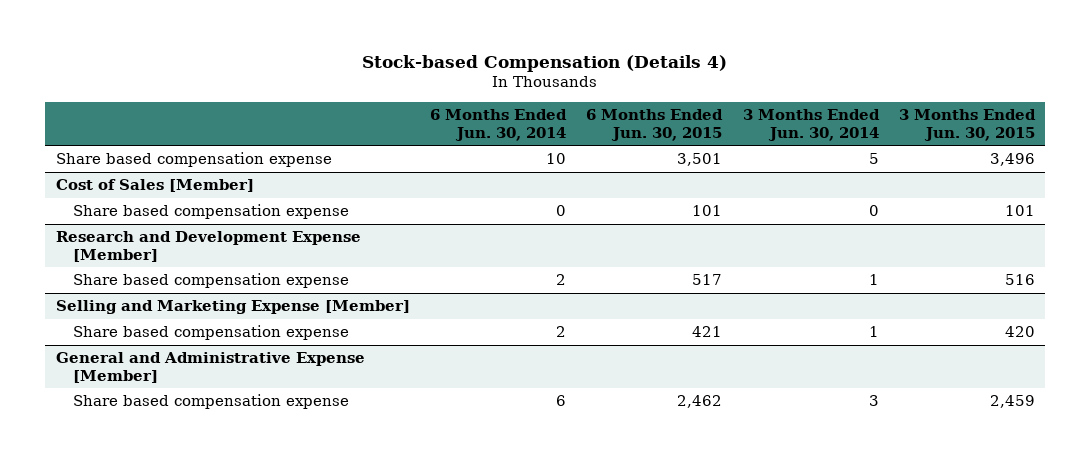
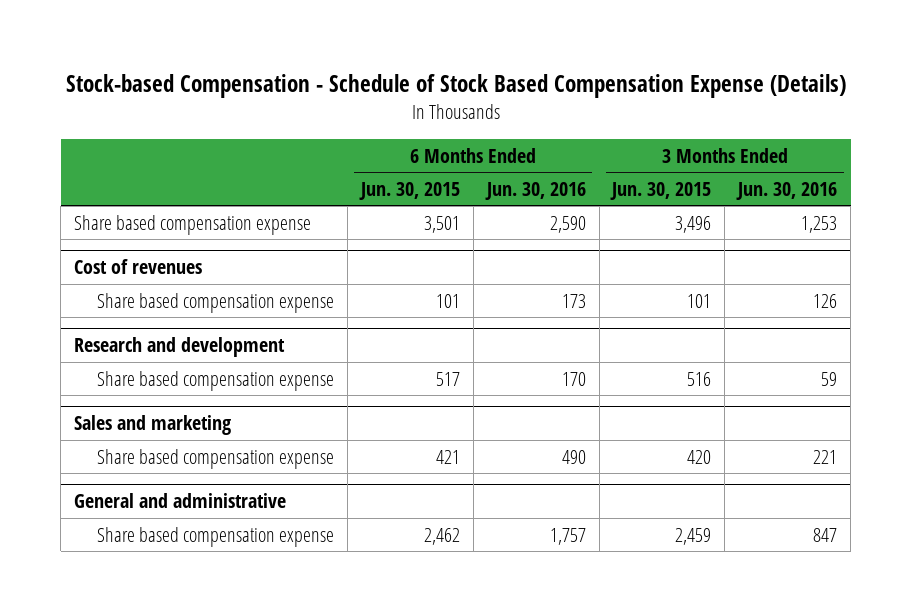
- Stock-based Compensation (Details 4)
+ Stock-based Compensation - Schedule of Stock Based Compensation Expense (Details)
- | 6 Months Ended Jun. 30, 2014 | 6 Months Ended Jun. 30, 2015 | 3 Months Ended Jun. 30, 2014 | 3 Months Ended Jun. 30, 2015
+ | 6 Months Ended Jun. 30, 2015 | 6 Months Ended Jun. 30, 2016 | 3 Months Ended Jun. 30, 2015 | 3 Months Ended Jun. 30, 2016
- Cost of Sales [Member]
+ Cost of revenues
- Research and Development Expense [Member]
+ Research and development
- Selling and Marketing Expense [Member]
+ Sales and marketing
- General and Administrative Expense [Member]
+ General and administrative

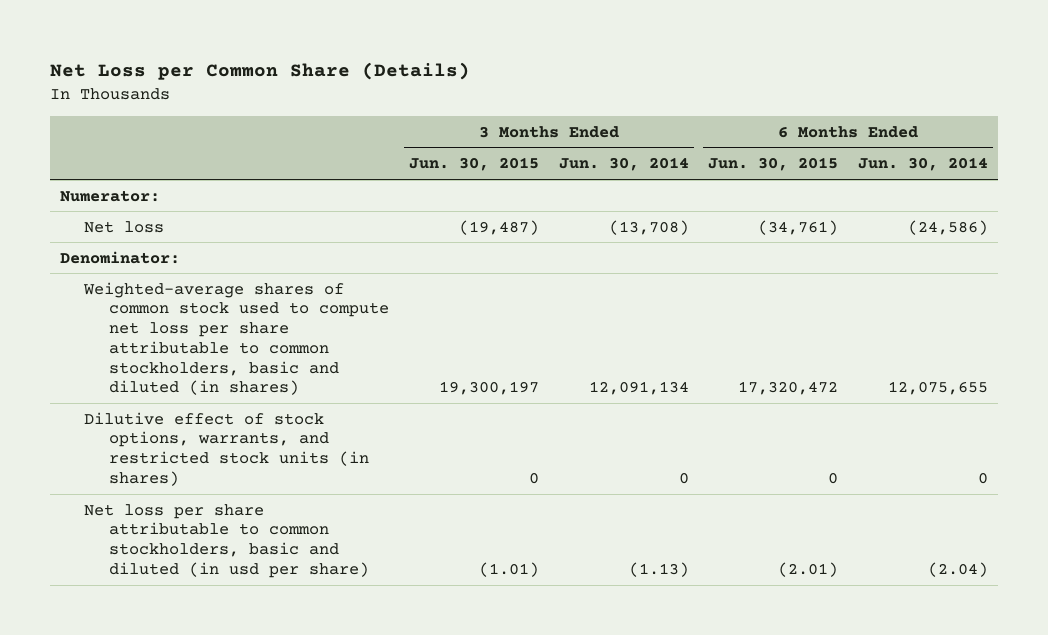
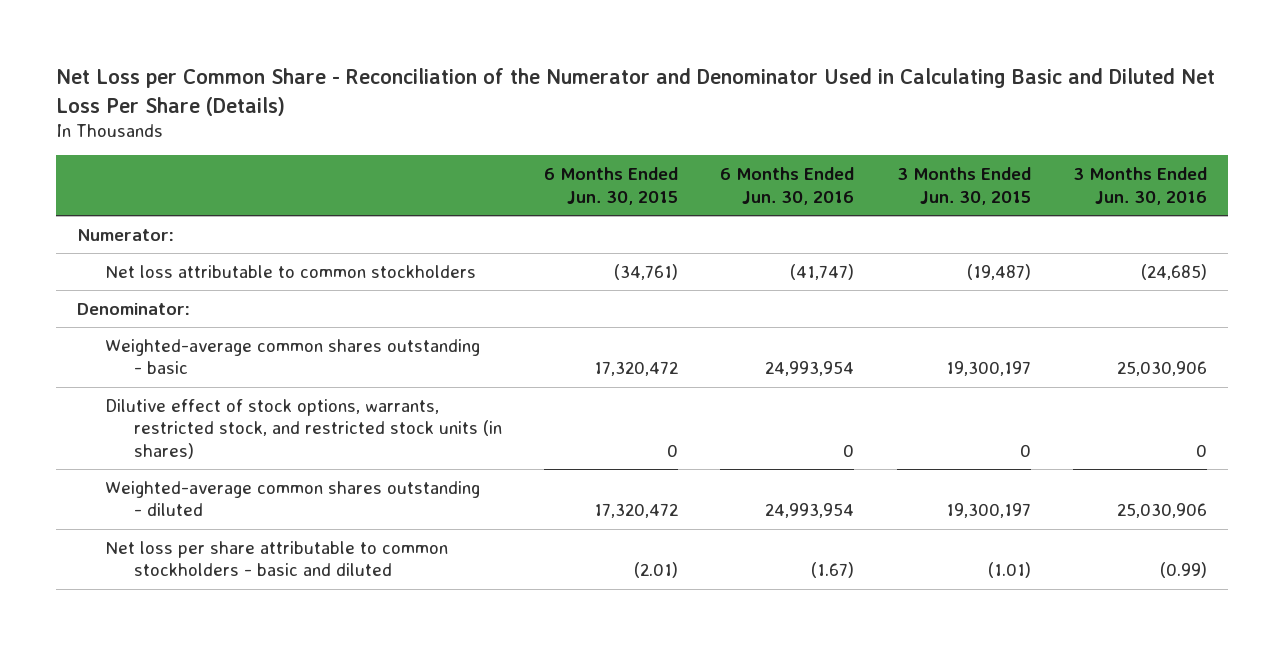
- Net Loss per Common Share (Details)
+ Net Loss per Common Share - Reconciliation of the Numerator and Denominator Used in Calculating Basic and Diluted Net Loss Per Share (Details)
- | 3 Months Ended Jun. 30, 2015 | 3 Months Ended Jun. 30, 2014 | 6 Months Ended Jun. 30, 2015 | 6 Months Ended Jun. 30, 2014
+ | 6 Months Ended Jun. 30, 2015 | 6 Months Ended Jun. 30, 2016 | 3 Months Ended Jun. 30, 2015 | 3 Months Ended Jun. 30, 2016
- Net loss | (19,487) | (13,708) | (34,761) | (24,586)
+ Net loss attributable to common stockholders | (34,761) | (41,747) | (19,487) | (24,685)
- Weighted-average shares of common stock used to compute net loss per share attributable to common stockholders, basic and diluted (in shares) | 19,300,197 | 12,091,134 | 17,320,472 | 12,075,655
- Dilutive effect of stock options, warrants, and restricted stock units (in shares) | 0 | 0 | 0 | 0
- Net loss per share attributable to common stockholders, basic and diluted (in usd per share) | (1.01) | (1.13) | (2.01) | (2.04)
+ Weighted-average common shares outstanding - basic | 17,320,472 | 24,993,954 | 19,300,197 | 25,030,906
+ Dilutive effect of stock options, warrants, restricted stock, and restricted stock units (in shares) | 0 | 0 | 0 | 0
+ Weighted-average common shares outstanding - diluted | 17,320,472 | 24,993,954 | 19,300,197 | 25,030,906
+ Net loss per share attributable to common stockholders - basic and diluted | (2.01) | (1.67) | (1.01) | (0.99)

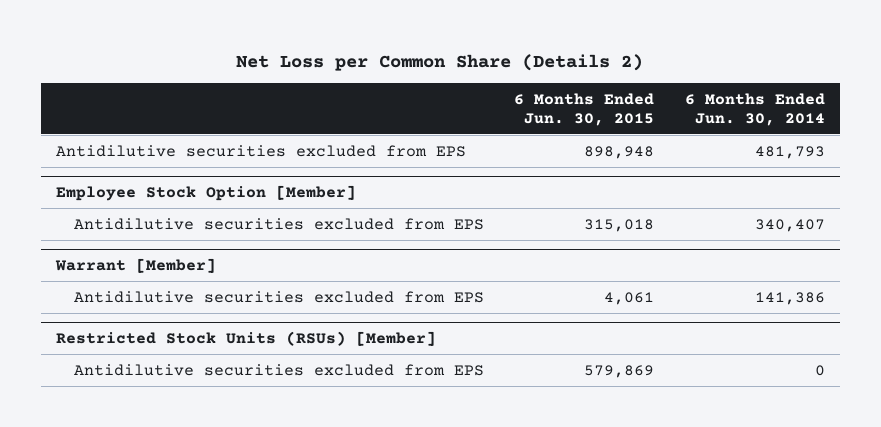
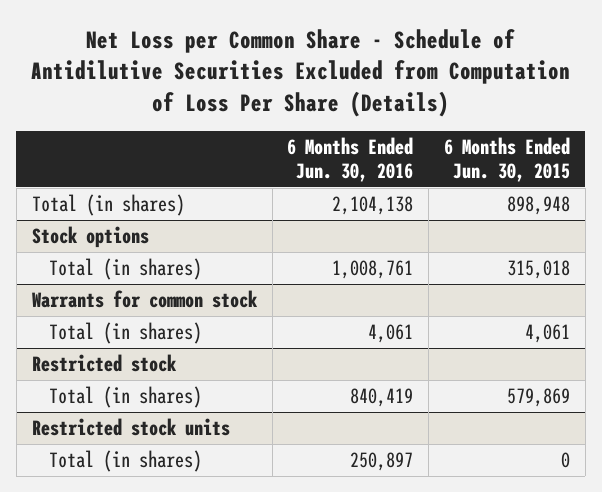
- Net Loss per Common Share (Details 2)
+ Net Loss per Common Share - Schedule of Antidilutive Securities Excluded from Computation of Loss Per Share (Details)
- | 6 Months Ended Jun. 30, 2015 | 6 Months Ended Jun. 30, 2014
+ | 6 Months Ended Jun. 30, 2016 | 6 Months Ended Jun. 30, 2015
- Antidilutive securities excluded from EPS | 898,948 | 481,793
- Employee Stock Option [Member]
- Antidilutive securities excluded from EPS | 315,018 | 340,407
- Warrant [Member]
- Antidilutive securities excluded from EPS | 4,061 | 141,386
- Restricted Stock Units (RSUs) [Member]
- Antidilutive securities excluded from EPS | 579,869 | 0
+ Total (in shares) | 2,104,138 | 898,948
+ Stock options
+ Total (in shares) | 1,008,761 | 315,018
+ Warrants for common stock
+ Total (in shares) | 4,061 | 4,061
+ Restricted stock
+ Total (in shares) | 840,419 | 579,869
+ Restricted stock units
+ Total (in shares) | 250,897 | 0

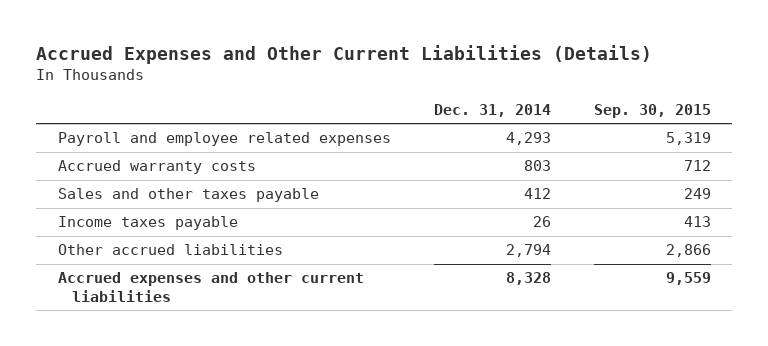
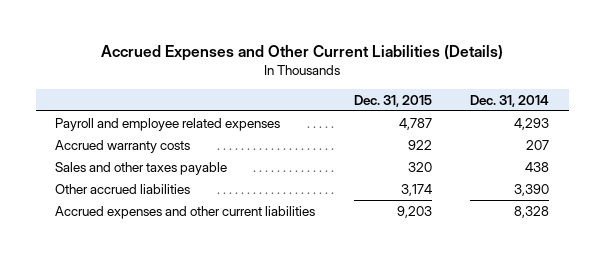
- | Dec. 31, 2014 | Sep. 30, 2015
+ | Dec. 31, 2015 | Dec. 31, 2014
- Accrued warranty costs | 803 | 712
- Sales and other taxes payable | 412 | 249
- Income taxes payable | 26 | 413
- Other accrued liabilities | 2,794 | 2,866
+ Accrued warranty costs | 922 | 207
+ Sales and other taxes payable | 320 | 438
+ Other accrued liabilities | 3,174 | 3,390

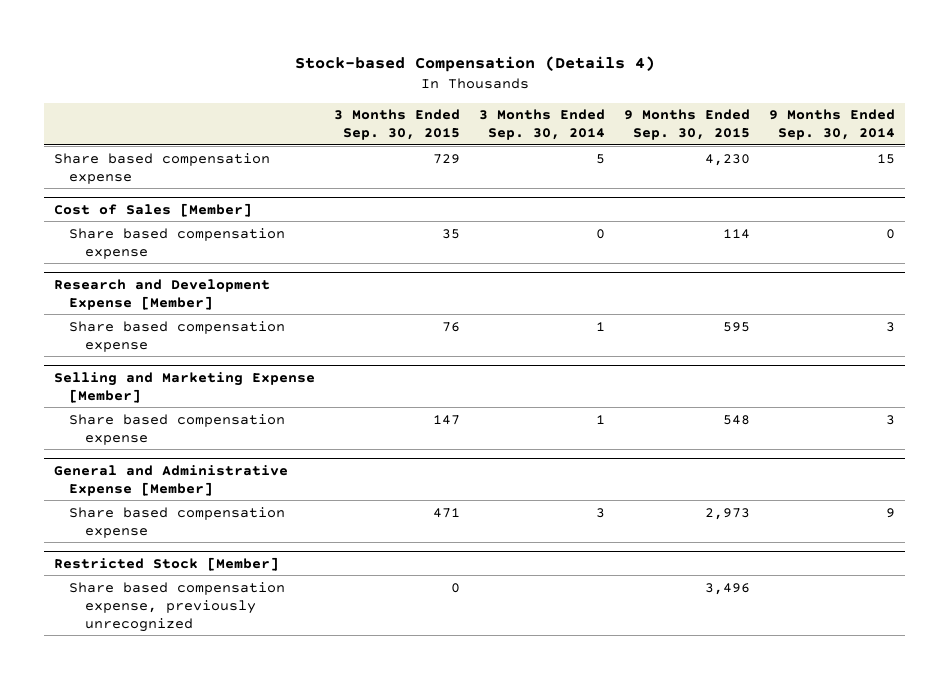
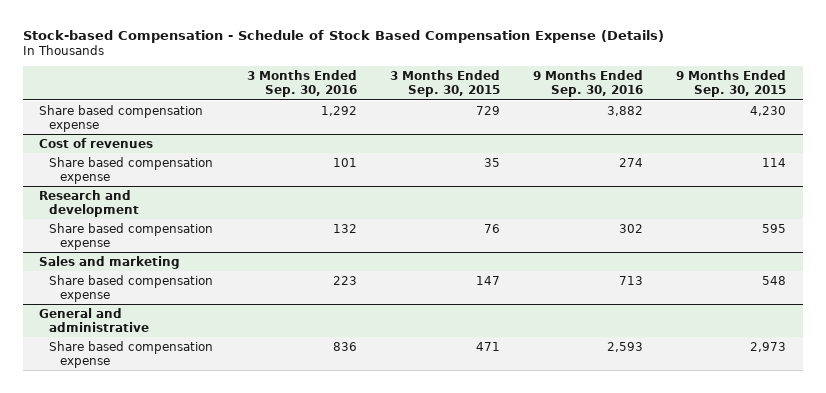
- Stock-based Compensation (Details 4)
+ Stock-based Compensation - Schedule of Stock Based Compensation Expense (Details)
- | 3 Months Ended Sep. 30, 2015 | 3 Months Ended Sep. 30, 2014 | 9 Months Ended Sep. 30, 2015 | 9 Months Ended Sep. 30, 2014
+ | 3 Months Ended Sep. 30, 2016 | 3 Months Ended Sep. 30, 2015 | 9 Months Ended Sep. 30, 2016 | 9 Months Ended Sep. 30, 2015
- Cost of Sales [Member]
+ Cost of revenues
- Research and Development Expense [Member]
+ Research and development
- Selling and Marketing Expense [Member]
+ Sales and marketing
- General and Administrative Expense [Member]
+ General and administrative
- Restricted Stock [Member]
- Share based compensation expense, previously unrecognized | 0 | | 3,496 |

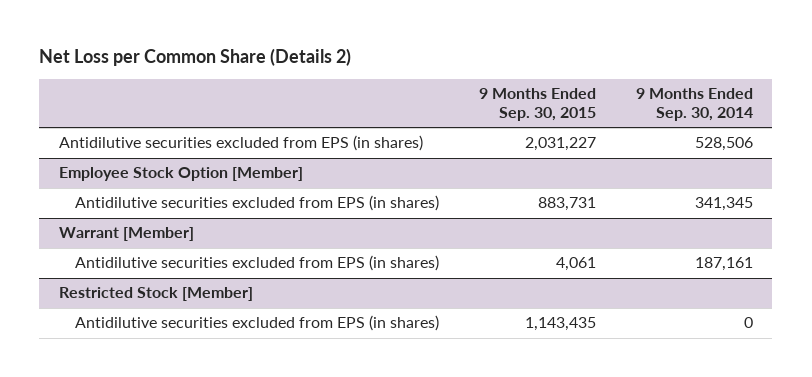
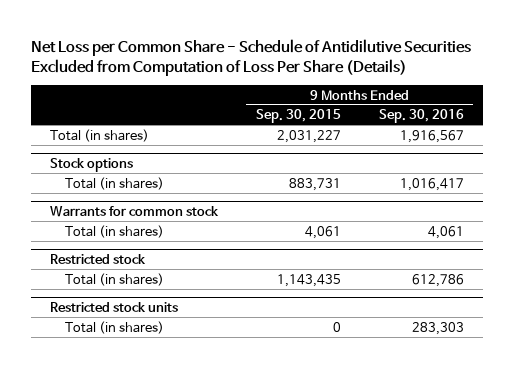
- Net Loss per Common Share (Details 2)
+ Net Loss per Common Share - Schedule of Antidilutive Securities Excluded from Computation of Loss Per Share (Details)
- | 9 Months Ended Sep. 30, 2015 | 9 Months Ended Sep. 30, 2014
+ | 9 Months Ended Sep. 30, 2015 | 9 Months Ended Sep. 30, 2016
- Antidilutive securities excluded from EPS (in shares) | 2,031,227 | 528,506
- Employee Stock Option [Member]
- Antidilutive securities excluded from EPS (in shares) | 883,731 | 341,345
- Warrant [Member]
- Antidilutive securities excluded from EPS (in shares) | 4,061 | 187,161
- Restricted Stock [Member]
- Antidilutive securities excluded from EPS (in shares) | 1,143,435 | 0
+ Total (in shares) | 2,031,227 | 1,916,567
+ Stock options
+ Total (in shares) | 883,731 | 1,016,417
+ Warrants for common stock
+ Total (in shares) | 4,061 | 4,061
+ Restricted stock
+ Total (in shares) | 1,143,435 | 612,786
+ Restricted stock units
+ Total (in shares) | 0 | 283,303

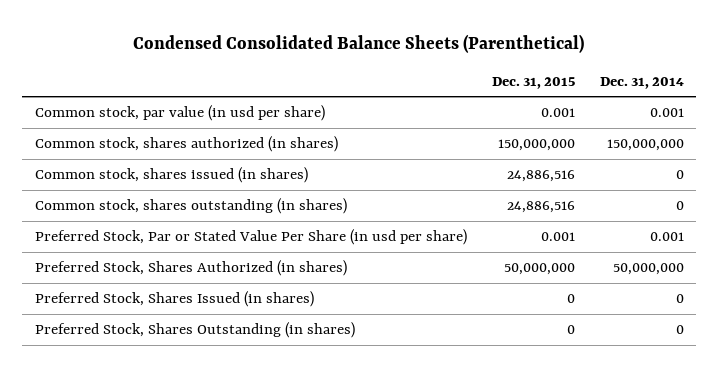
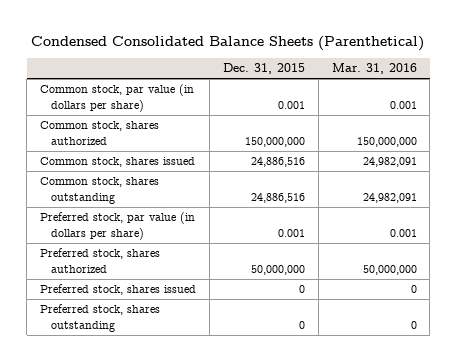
- | Dec. 31, 2015 | Dec. 31, 2014
+ | Dec. 31, 2015 | Mar. 31, 2016
- Common stock, par value (in usd per share) | 0.001 | 0.001
- Common stock, shares authorized (in shares) | 150,000,000 | 150,000,000
- Common stock, shares issued (in shares) | 24,886,516 | 0
- Common stock, shares outstanding (in shares) | 24,886,516 | 0
- Preferred Stock, Par or Stated Value Per Share (in usd per share) | 0.001 | 0.001
- Preferred Stock, Shares Authorized (in shares) | 50,000,000 | 50,000,000
- Preferred Stock, Shares Issued (in shares) | 0 | 0
- Preferred Stock, Shares Outstanding (in shares) | 0 | 0
+ Common stock, par value (in dollars per share) | 0.001 | 0.001
+ Common stock, shares authorized | 150,000,000 | 150,000,000
+ Common stock, shares issued | 24,886,516 | 24,982,091
+ Common stock, shares outstanding | 24,886,516 | 24,982,091
+ Preferred stock, par value (in dollars per share) | 0.001 | 0.001
+ Preferred stock, shares authorized | 50,000,000 | 50,000,000
+ Preferred stock, shares issued | 0 | 0
+ Preferred stock, shares outstanding | 0 | 0

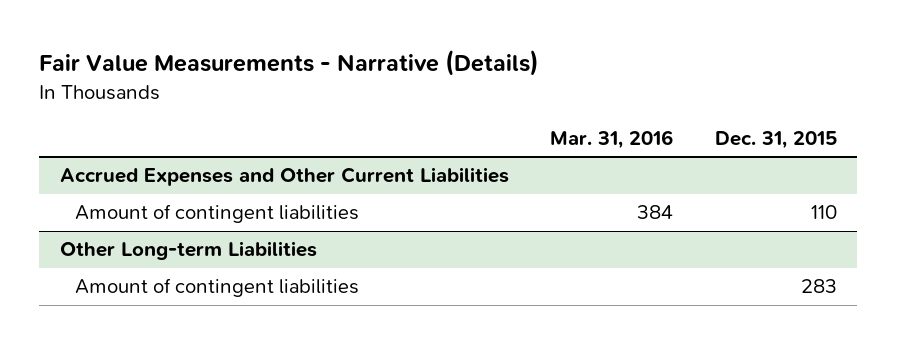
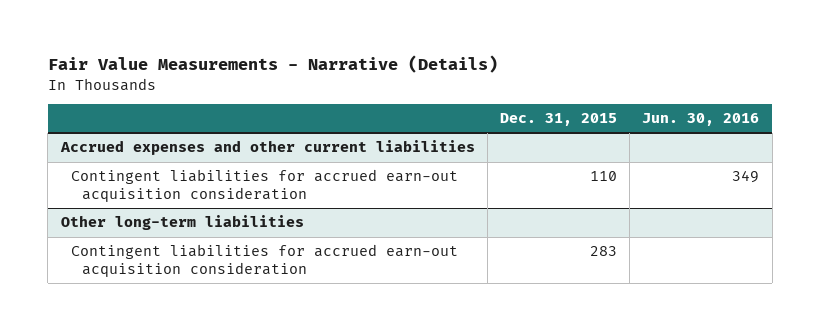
- | Mar. 31, 2016 | Dec. 31, 2015
+ | Dec. 31, 2015 | Jun. 30, 2016
- Accrued Expenses and Other Current Liabilities
- Amount of contingent liabilities | 384 | 110
- Other Long-term Liabilities
- Amount of contingent liabilities | | 283
+ Accrued expenses and other current liabilities
+ Contingent liabilities for accrued earn-out acquisition consideration | 110 | 349
+ Other long-term liabilities
+ Contingent liabilities for accrued earn-out acquisition consideration | 283 |

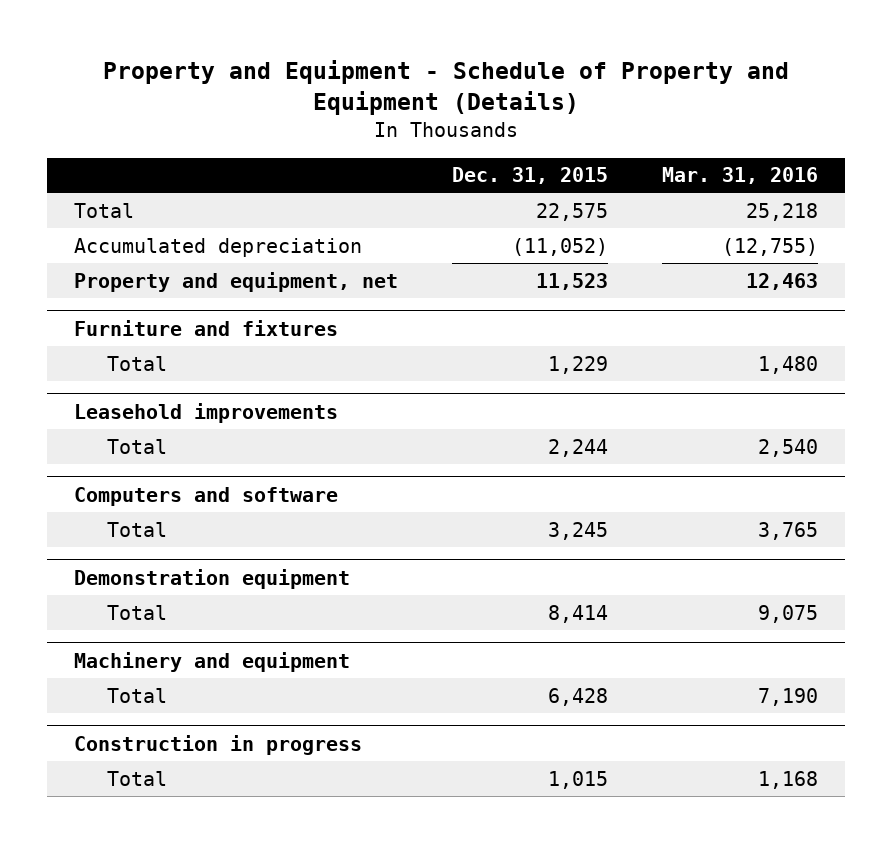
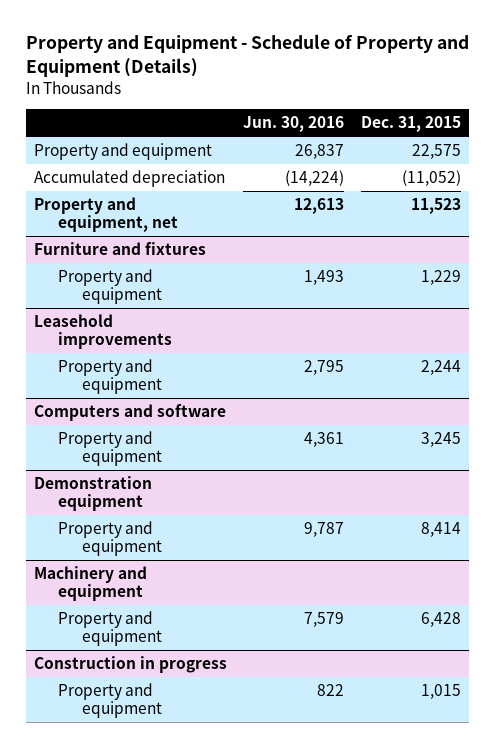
- | Dec. 31, 2015 | Mar. 31, 2016
+ | Jun. 30, 2016 | Dec. 31, 2015
- Total | 22,575 | 25,218
+ Property and equipment | 26,837 | 22,575
@ Furniture and fixtures
- Total | 1,229 | 1,480
+ Property and equipment | 1,493 | 1,229
@ Leasehold improvements
- Total | 2,244 | 2,540
+ Property and equipment | 2,795 | 2,244
@ Computers and software
- Total | 3,245 | 3,765
+ Property and equipment | 4,361 | 3,245
@ Demonstration equipment
- Total | 8,414 | 9,075
+ Property and equipment | 9,787 | 8,414
@ Machinery and equipment
- Total | 6,428 | 7,190
+ Property and equipment | 7,579 | 6,428
@ Construction in progress
- Total | 1,015 | 1,168
+ Property and equipment | 822 | 1,015

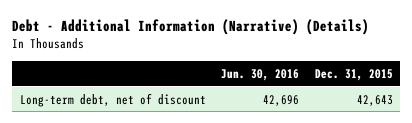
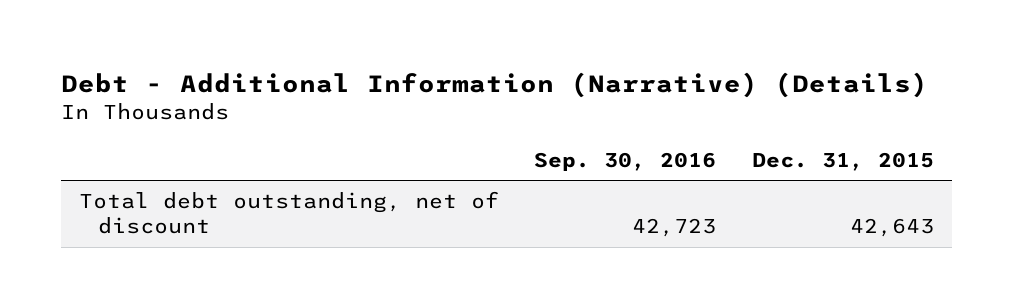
- | Jun. 30, 2016 | Dec. 31, 2015
+ | Sep. 30, 2016 | Dec. 31, 2015
- Long-term debt, net of discount | 42,696 | 42,643
+ Total debt outstanding, net of discount | 42,723 | 42,643

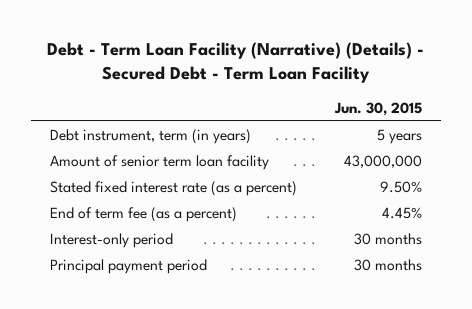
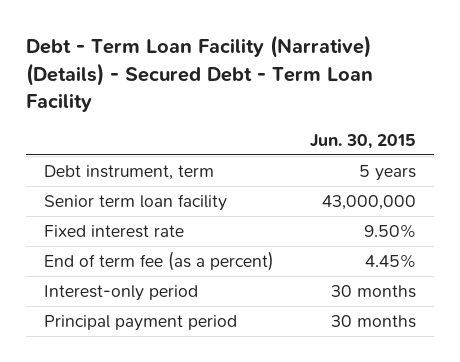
- Debt instrument, term (in years) | 5 years
- Amount of senior term loan facility | 43,000,000
- Stated fixed interest rate (as a percent) | 9.50%
+ Debt instrument, term | 5 years
+ Senior term loan facility | 43,000,000
+ Fixed interest rate | 9.50%

